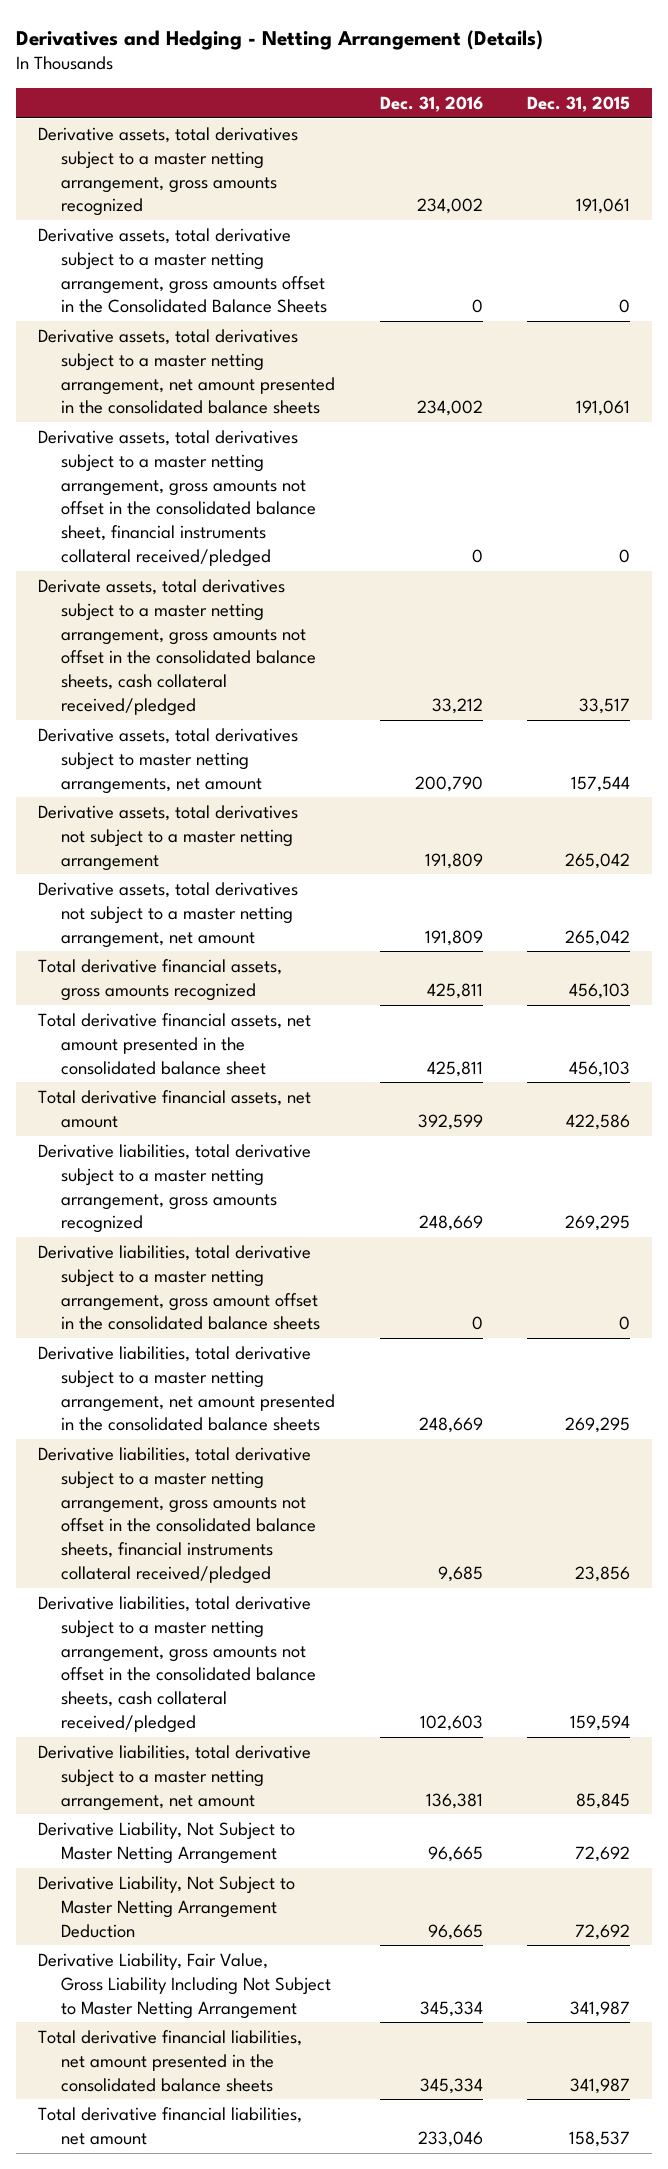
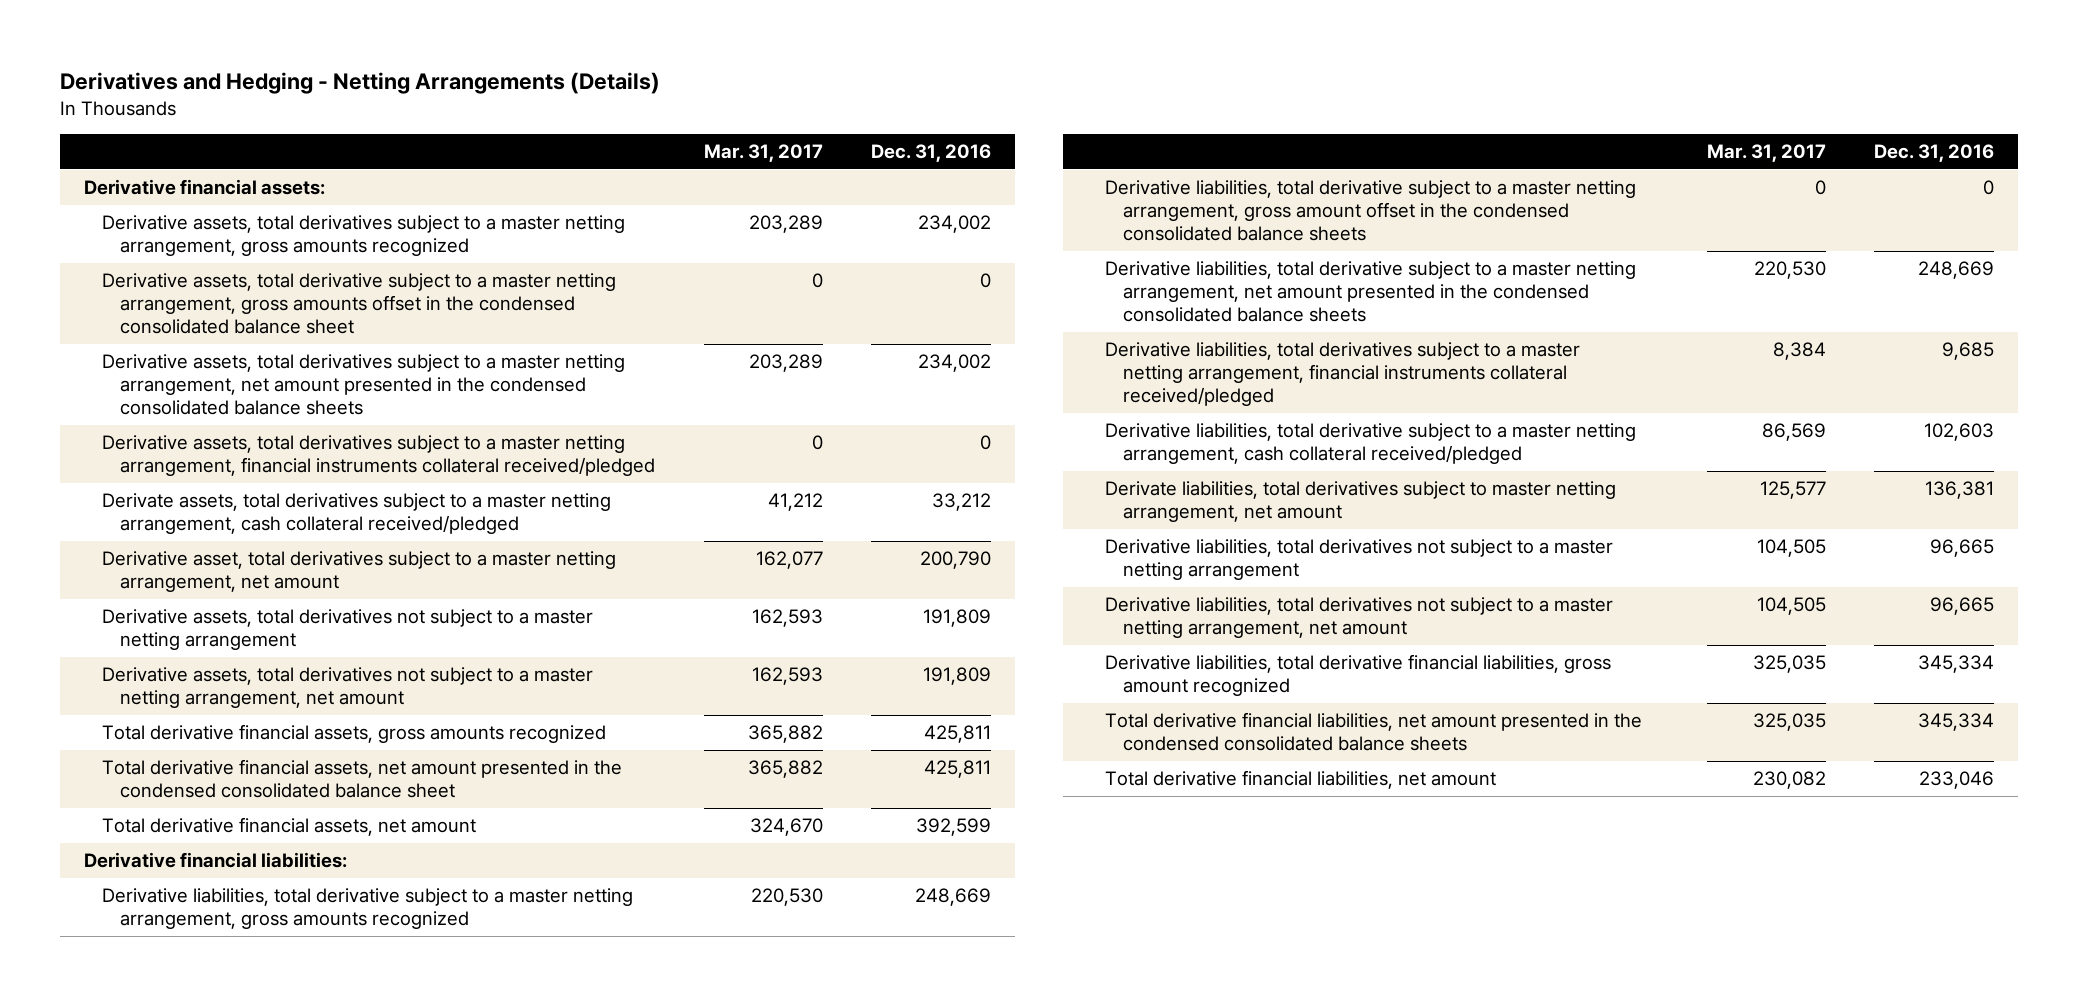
- Derivatives and Hedging - Netting Arrangement (Details)
+ Derivatives and Hedging - Netting Arrangements (Details)
- | Dec. 31, 2016 | Dec. 31, 2015
+ | Mar. 31, 2017 | Dec. 31, 2016
+ Derivative financial assets:
- Derivative assets, total derivative subject to a master netting arrangement, gross amounts offset in the Consolidated Balance Sheets | 0 | 0
- Derivative assets, total derivatives subject to a master netting arrangement, net amount presented in the consolidated balance sheets | 234,002 | 191,061
- Derivative assets, total derivatives subject to a master netting arrangement, gross amounts not offset in the consolidated balance sheet, financial instruments collateral received/pledged | 0 | 0
- Derivate assets, total derivatives subject to a master netting arrangement, gross amounts not offset in the consolidated balance sheets, cash collateral received/pledged | 33,212 | 33,517
- Derivative assets, total derivatives subject to master netting arrangements, net amount | 200,790 | 157,544
+ Derivative assets, total derivative subject to a master netting arrangement, gross amounts offset in the condensed consolidated balance sheet | 0 | 0
+ Derivative assets, total derivatives subject to a master netting arrangement, net amount presented in the condensed consolidated balance sheets | 203,289 | 234,002
+ Derivative assets, total derivatives subject to a master netting arrangement, financial instruments collateral received/pledged | 0 | 0
+ Derivate assets, total derivatives subject to a master netting arrangement, cash collateral received/pledged | 41,212 | 33,212
+ Derivative asset, total derivatives subject to a master netting arrangement, net amount | 162,077 | 200,790
- Total derivative financial assets, net amount presented in the consolidated balance sheet | 425,811 | 456,103
+ Total derivative financial assets, net amount presented in the condensed consolidated balance sheet | 365,882 | 425,811
+ Derivative financial liabilities:
- Derivative liabilities, total derivative subject to a master netting arrangement, gross amount offset in the consolidated balance sheets | 0 | 0
- Derivative liabilities, total derivative subject to a master netting arrangement, net amount presented in the consolidated balance sheets | 248,669 | 269,295
- Derivative liabilities, total derivative subject to a master netting arrangement, gross amounts not offset in the consolidated balance sheets, financial instruments collateral received/pledged | 9,685 | 23,856
- Derivative liabilities, total derivative subject to a master netting arrangement, gross amounts not offset in the consolidated balance sheets, cash collateral received/pledged | 102,603 | 159,594
- Derivative liabilities, total derivative subject to a master netting arrangement, net amount | 136,381 | 85,845
- Derivative Liability, Not Subject to Master Netting Arrangement | 96,665 | 72,692
- Derivative Liability, Not Subject to Master Netting Arrangement Deduction | 96,665 | 72,692
- Derivative Liability, Fair Value, Gross Liability Including Not Subject to Master Netting Arrangement | 345,334 | 341,987
- Total derivative financial liabilities, net amount presented in the consolidated balance sheets | 345,334 | 341,987
+ Derivative liabilities, total derivative subject to a master netting arrangement, gross amount offset in the condensed consolidated balance sheets | 0 | 0
+ Derivative liabilities, total derivative subject to a master netting arrangement, net amount presented in the condensed consolidated balance sheets | 220,530 | 248,669
+ Derivative liabilities, total derivatives subject to a master netting arrangement, financial instruments collateral received/pledged | 8,384 | 9,685
+ Derivative liabilities, total derivative subject to a master netting arrangement, cash collateral received/pledged | 86,569 | 102,603
+ Derivate liabilities, total derivatives subject to master netting arrangement, net amount | 125,577 | 136,381
+ Derivative liabilities, total derivatives not subject to a master netting arrangement | 104,505 | 96,665
+ Derivative liabilities, total derivatives not subject to a master netting arrangement, net amount | 104,505 | 96,665
+ Derivative liabilities, total derivative financial liabilities, gross amount recognized | 325,035 | 345,334
+ Total derivative financial liabilities, net amount presented in the condensed consolidated balance sheets | 325,035 | 345,334

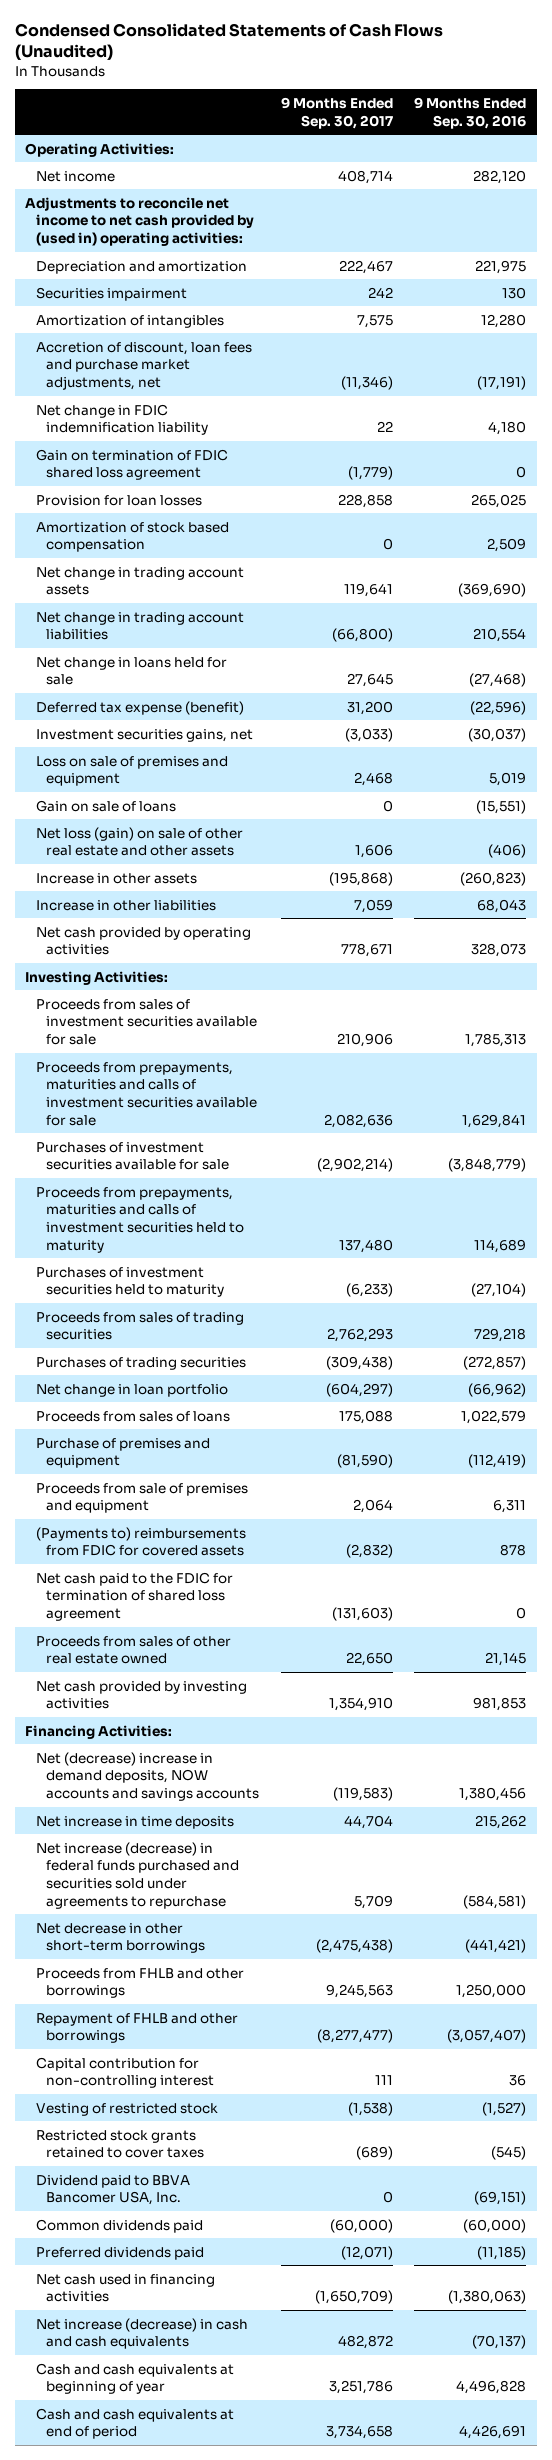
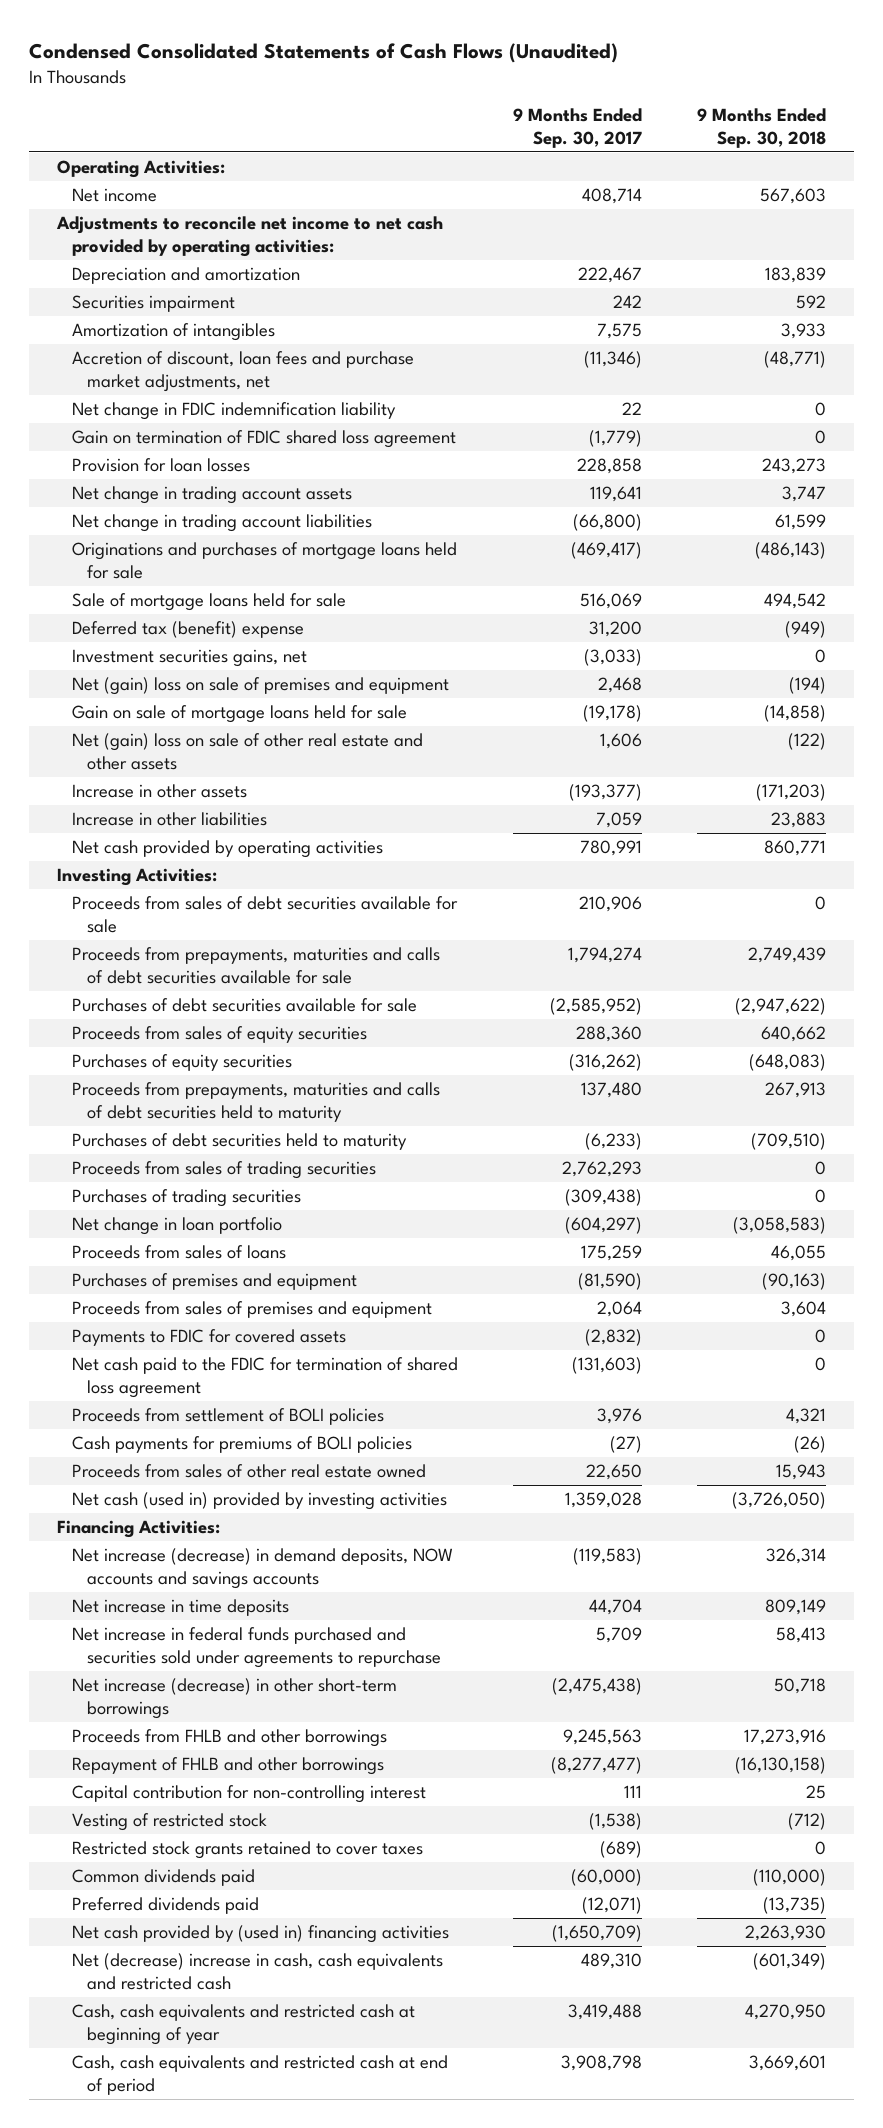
- | 9 Months Ended Sep. 30, 2017 | 9 Months Ended Sep. 30, 2016
+ | 9 Months Ended Sep. 30, 2017 | 9 Months Ended Sep. 30, 2018
- Adjustments to reconcile net income to net cash provided by (used in) operating activities:
+ Adjustments to reconcile net income to net cash provided by operating activities:
- Amortization of stock based compensation | 0 | 2,509
- Net change in loans held for sale | 27,645 | (27,468)
- Deferred tax expense (benefit) | 31,200 | (22,596)
+ Originations and purchases of mortgage loans held for sale | (469,417) | (486,143)
+ Sale of mortgage loans held for sale | 516,069 | 494,542
+ Deferred tax (benefit) expense | 31,200 | (949)
- Loss on sale of premises and equipment | 2,468 | 5,019
- Gain on sale of loans | 0 | (15,551)
- Net loss (gain) on sale of other real estate and other assets | 1,606 | (406)
- Increase in other assets | (195,868) | (260,823)
+ Net (gain) loss on sale of premises and equipment | 2,468 | (194)
+ Gain on sale of mortgage loans held for sale | (19,178) | (14,858)
+ Net (gain) loss on sale of other real estate and other assets | 1,606 | (122)
+ Increase in other assets | (193,377) | (171,203)
- Net cash provided by operating activities | 778,671 | 328,073
+ Net cash provided by operating activities | 780,991 | 860,771
- Proceeds from sales of investment securities available for sale | 210,906 | 1,785,313
- Proceeds from prepayments, maturities and calls of investment securities available for sale | 2,082,636 | 1,629,841
- Purchases of investment securities available for sale | (2,902,214) | (3,848,779)
- Proceeds from prepayments, maturities and calls of investment securities held to maturity | 137,480 | 114,689
- Purchases of investment securities held to maturity | (6,233) | (27,104)
+ Proceeds from sales of debt securities available for sale | 210,906 | 0
+ Proceeds from prepayments, maturities and calls of debt securities available for sale | 1,794,274 | 2,749,439
+ Purchases of debt securities available for sale | (2,585,952) | (2,947,622)
+ Proceeds from sales of equity securities | 288,360 | 640,662
+ Purchases of equity securities | (316,262) | (648,083)
+ Proceeds from prepayments, maturities and calls of debt securities held to maturity | 137,480 | 267,913
+ Purchases of debt securities held to maturity | (6,233) | (709,510)
- Proceeds from sales of loans | 175,088 | 1,022,579
- Purchase of premises and equipment | (81,590) | (112,419)
- Proceeds from sale of premises and equipment | 2,064 | 6,311
- (Payments to) reimbursements from FDIC for covered assets | (2,832) | 878
+ Proceeds from sales of loans | 175,259 | 46,055
+ Purchases of premises and equipment | (81,590) | (90,163)
+ Proceeds from sales of premises and equipment | 2,064 | 3,604
+ Payments to FDIC for covered assets | (2,832) | 0
+ Proceeds from settlement of BOLI policies | 3,976 | 4,321
+ Cash payments for premiums of BOLI policies | (27) | (26)
- Net cash provided by investing activities | 1,354,910 | 981,853
+ Net cash (used in) provided by investing activities | 1,359,028 | (3,726,050)
- Net (decrease) increase in demand deposits, NOW accounts and savings accounts | (119,583) | 1,380,456
+ Net increase (decrease) in demand deposits, NOW accounts and savings accounts | (119,583) | 326,314
- Net increase (decrease) in federal funds purchased and securities sold under agreements to repurchase | 5,709 | (584,581)
- Net decrease in other short-term borrowings | (2,475,438) | (441,421)
+ Net increase in federal funds purchased and securities sold under agreements to repurchase | 5,709 | 58,413
+ Net increase (decrease) in other short-term borrowings | (2,475,438) | 50,718
- Dividend paid to BBVA Bancomer USA, Inc. | 0 | (69,151)
- Net cash used in financing activities | (1,650,709) | (1,380,063)
- Net increase (decrease) in cash and cash equivalents | 482,872 | (70,137)
- Cash and cash equivalents at beginning of year | 3,251,786 | 4,496,828
- Cash and cash equivalents at end of period | 3,734,658 | 4,426,691
+ Net cash provided by (used in) financing activities | (1,650,709) | 2,263,930
+ Net (decrease) increase in cash, cash equivalents and restricted cash | 489,310 | (601,349)
+ Cash, cash equivalents and restricted cash at beginning of year | 3,419,488 | 4,270,950
+ Cash, cash equivalents and restricted cash at end of period | 3,908,798 | 3,669,601

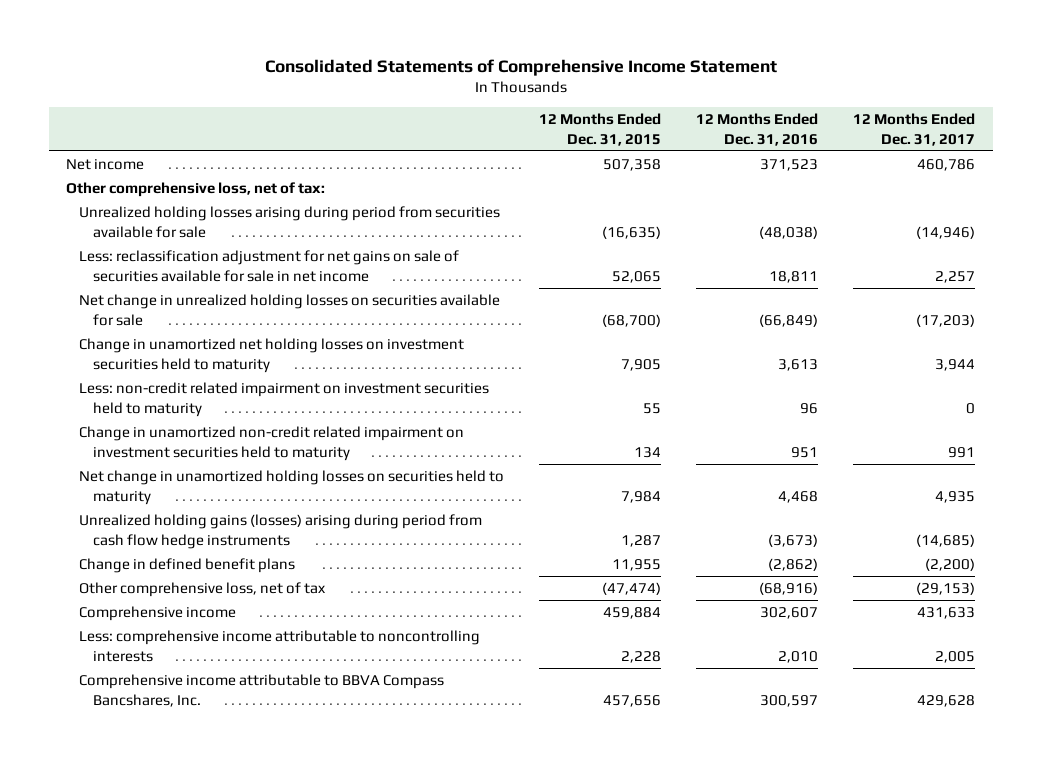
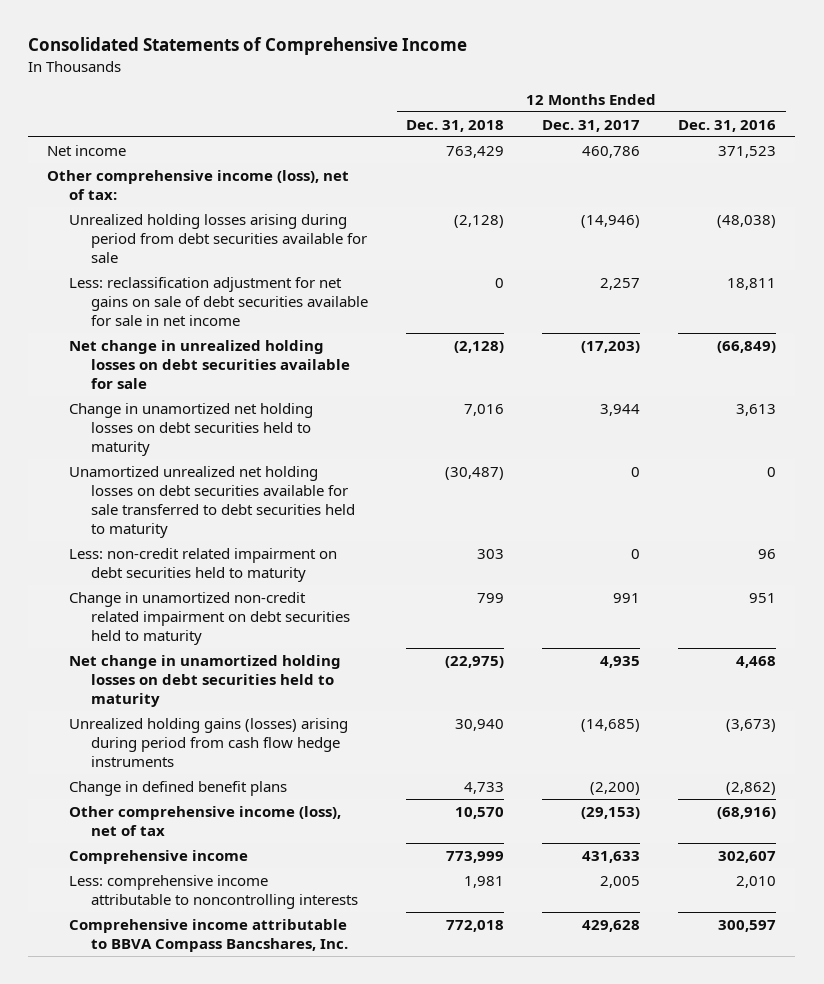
- Consolidated Statements of Comprehensive Income Statement
+ Consolidated Statements of Comprehensive Income
- | 12 Months Ended Dec. 31, 2015 | 12 Months Ended Dec. 31, 2016 | 12 Months Ended Dec. 31, 2017
+ | 12 Months Ended Dec. 31, 2018 | 12 Months Ended Dec. 31, 2017 | 12 Months Ended Dec. 31, 2016
- Other comprehensive loss, net of tax:
- Unrealized holding losses arising during period from securities available for sale | (16,635) | (48,038) | (14,946)
- Less: reclassification adjustment for net gains on sale of securities available for sale in net income | 52,065 | 18,811 | 2,257
- Net change in unrealized holding losses on securities available for sale | (68,700) | (66,849) | (17,203)
- Change in unamortized net holding losses on investment securities held to maturity | 7,905 | 3,613 | 3,944
- Less: non-credit related impairment on investment securities held to maturity | 55 | 96 | 0
- Change in unamortized non-credit related impairment on investment securities held to maturity | 134 | 951 | 991
- Net change in unamortized holding losses on securities held to maturity | 7,984 | 4,468 | 4,935
+ Other comprehensive income (loss), net of tax:
+ Unrealized holding losses arising during period from debt securities available for sale | (2,128) | (14,946) | (48,038)
+ Less: reclassification adjustment for net gains on sale of debt securities available for sale in net income | 0 | 2,257 | 18,811
+ Net change in unrealized holding losses on debt securities available for sale | (2,128) | (17,203) | (66,849)
+ Change in unamortized net holding losses on debt securities held to maturity | 7,016 | 3,944 | 3,613
+ Unamortized unrealized net holding losses on debt securities available for sale transferred to debt securities held to maturity | (30,487) | 0 | 0
+ Less: non-credit related impairment on debt securities held to maturity | 303 | 0 | 96
+ Change in unamortized non-credit related impairment on debt securities held to maturity | 799 | 991 | 951
+ Net change in unamortized holding losses on debt securities held to maturity | (22,975) | 4,935 | 4,468
- Other comprehensive loss, net of tax | (47,474) | (68,916) | (29,153)
+ Other comprehensive income (loss), net of tax | 10,570 | (29,153) | (68,916)

